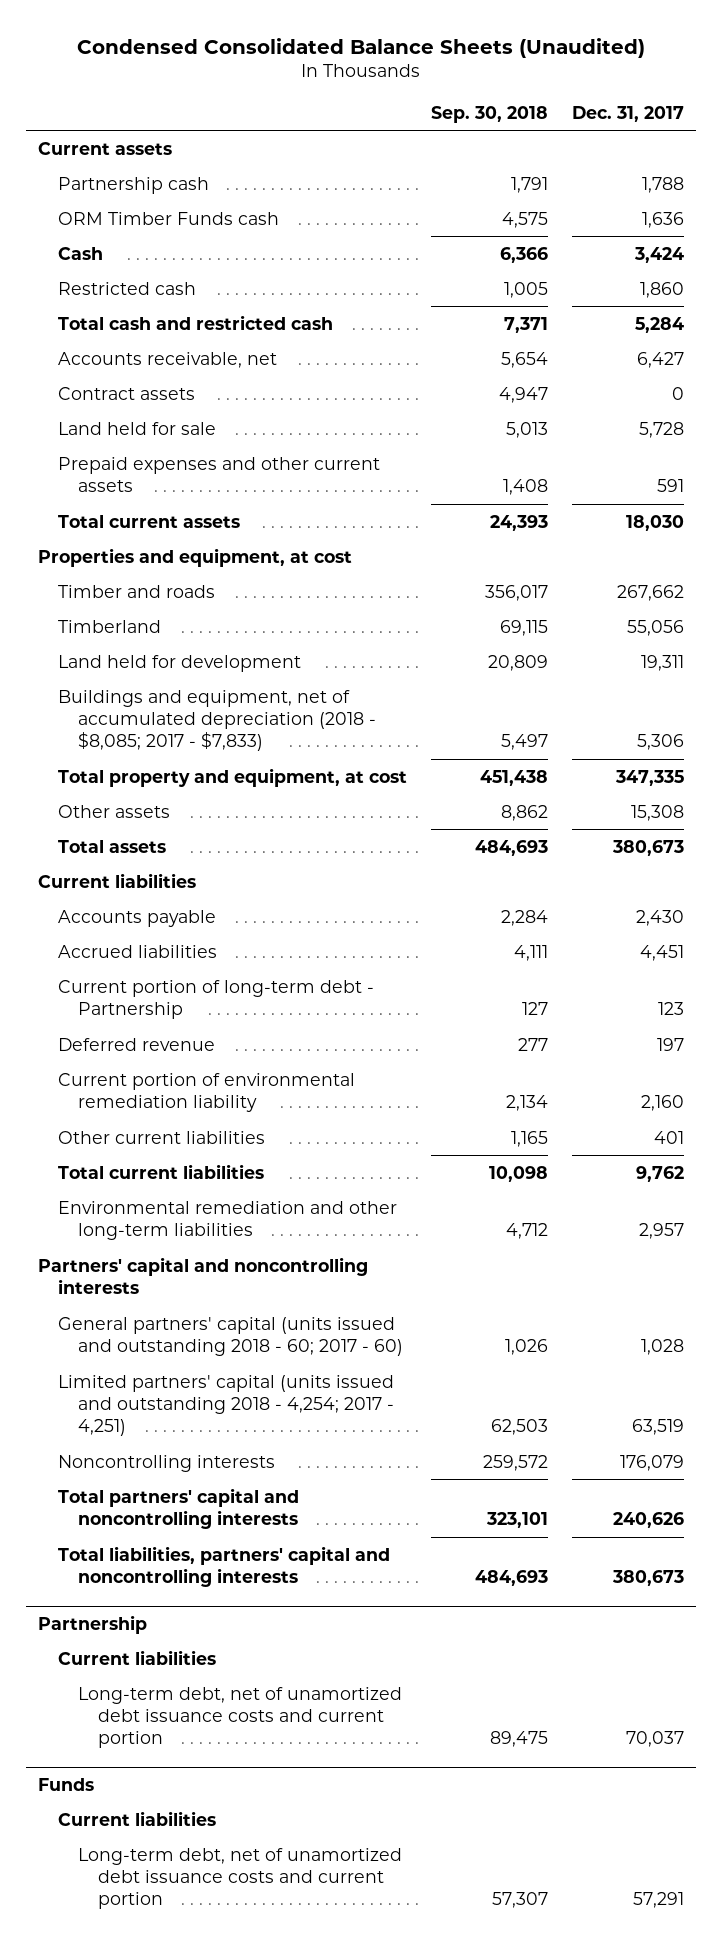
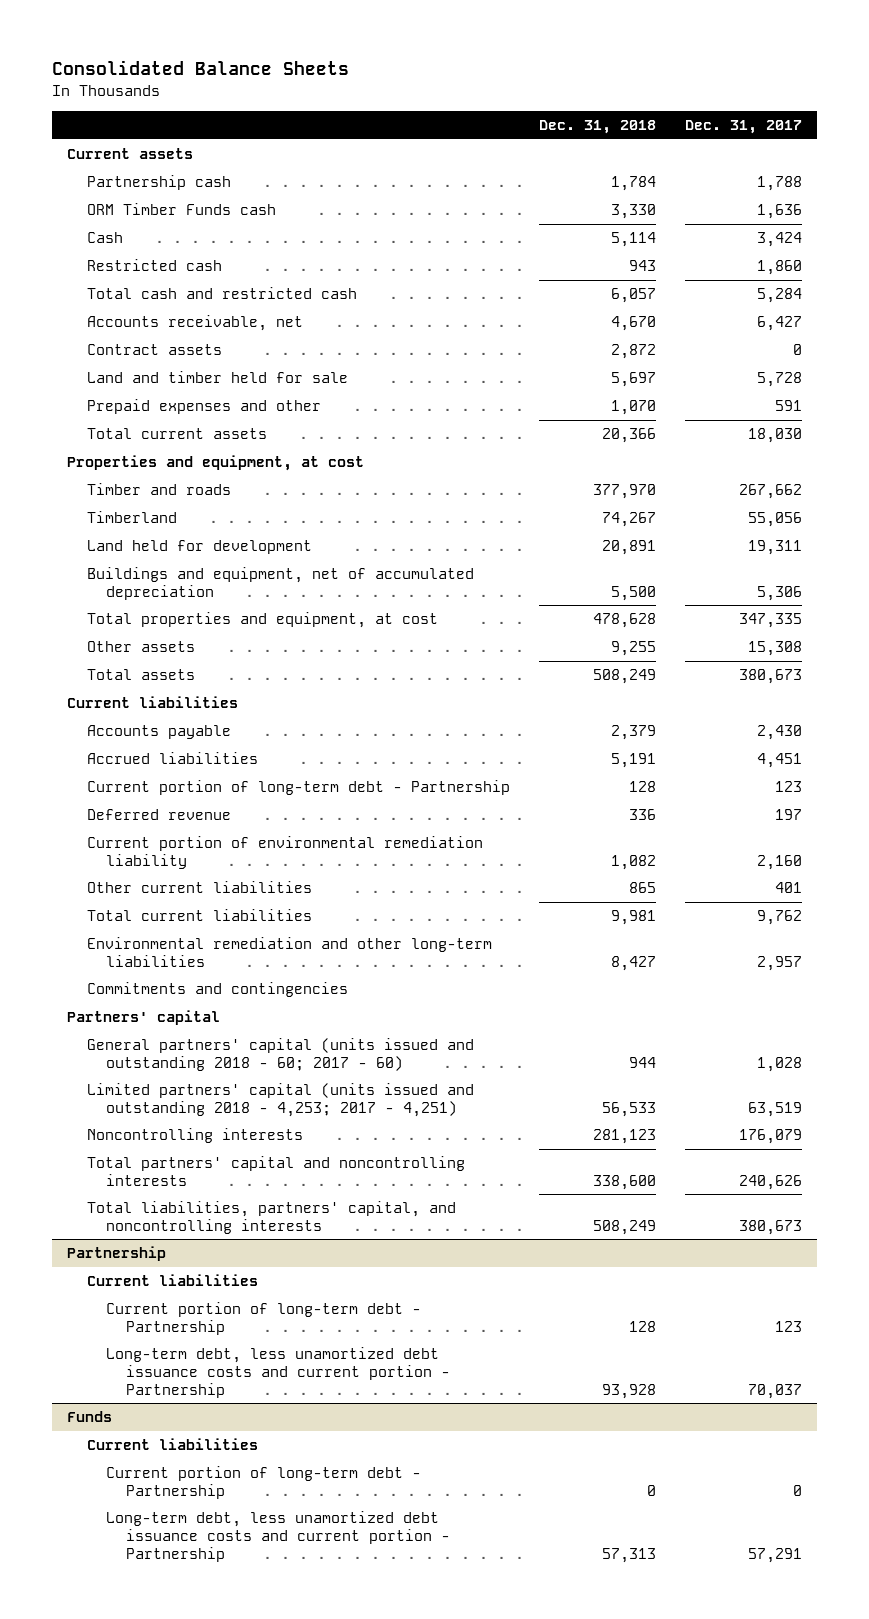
- Condensed Consolidated Balance Sheets (Unaudited)
+ Consolidated Balance Sheets
- | Sep. 30, 2018 | Dec. 31, 2017
+ | Dec. 31, 2018 | Dec. 31, 2017
- Land held for sale | 5,013 | 5,728
- Prepaid expenses and other current assets | 1,408 | 591
+ Land and timber held for sale | 5,697 | 5,728
+ Prepaid expenses and other | 1,070 | 591
- Buildings and equipment, net of accumulated depreciation (2018 - $8,085; 2017 - $7,833) | 5,497 | 5,306
- Total property and equipment, at cost | 451,438 | 347,335
+ Buildings and equipment, net of accumulated depreciation | 5,500 | 5,306
+ Total properties and equipment, at cost | 478,628 | 347,335
- Partners' capital and noncontrolling interests
+ Commitments and contingencies
+ Partners' capital
- Limited partners' capital (units issued and outstanding 2018 - 4,254; 2017 - 4,251) | 62,503 | 63,519
+ Limited partners' capital (units issued and outstanding 2018 - 4,253; 2017 - 4,251) | 56,533 | 63,519
- Total liabilities, partners' capital and noncontrolling interests | 484,693 | 380,673
+ Total liabilities, partners' capital, and noncontrolling interests | 508,249 | 380,673
@ Partnership
- Long-term debt, net of unamortized debt issuance costs and current portion | 89,475 | 70,037
+ Current portion of long-term debt - Partnership | 128 | 123
+ Long-term debt, less unamortized debt issuance costs and current portion - Partnership | 93,928 | 70,037
@ Funds
- Long-term debt, net of unamortized debt issuance costs and current portion | 57,307 | 57,291
+ Current portion of long-term debt - Partnership | 0 | 0
+ Long-term debt, less unamortized debt issuance costs and current portion - Partnership | 57,313 | 57,291

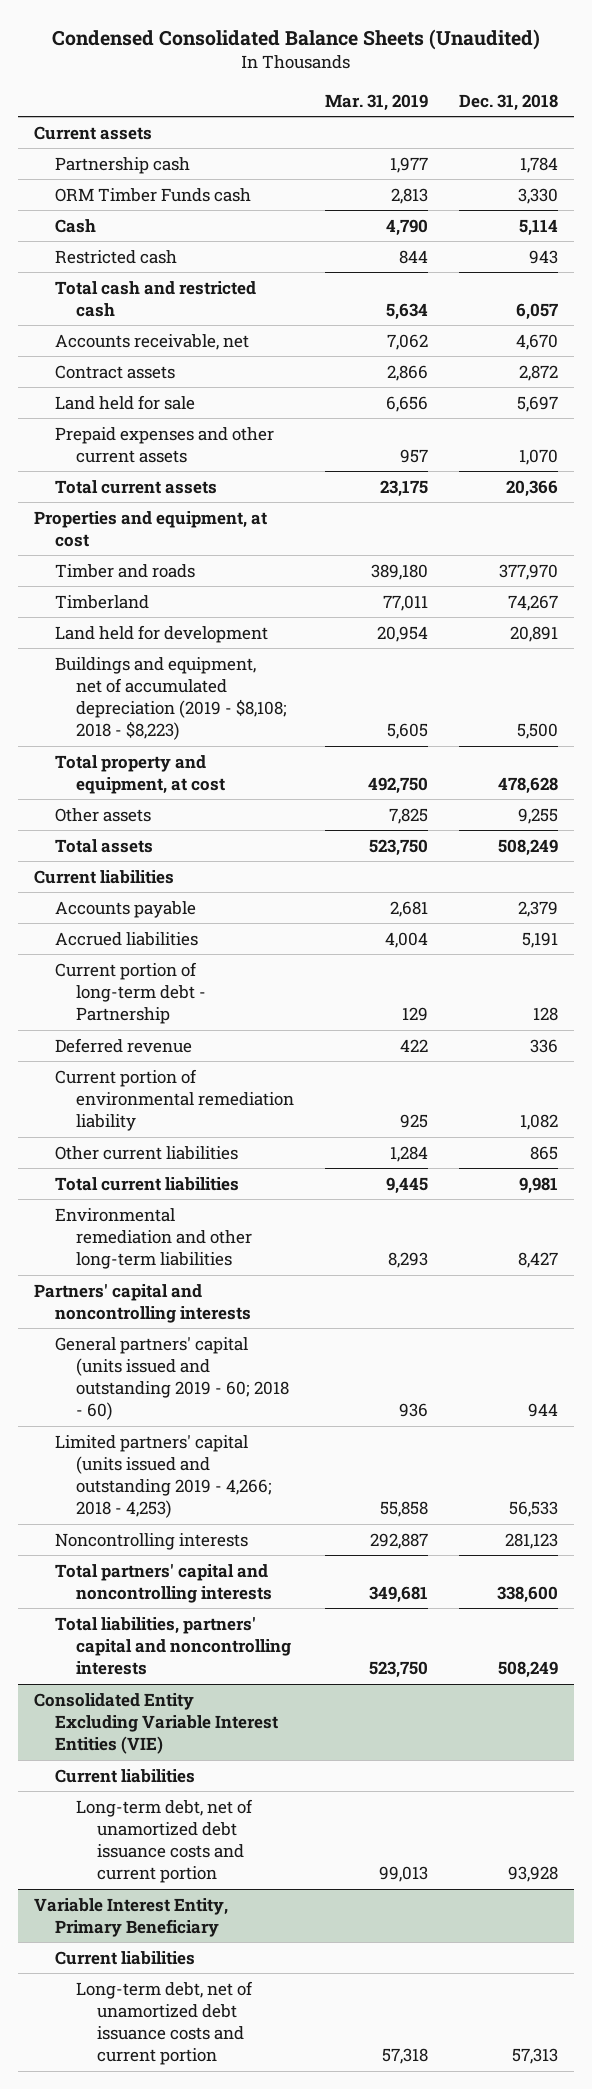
- Consolidated Balance Sheets
+ Condensed Consolidated Balance Sheets (Unaudited)
- | Dec. 31, 2018 | Dec. 31, 2017
+ | Mar. 31, 2019 | Dec. 31, 2018
- Land and timber held for sale | 5,697 | 5,728
- Prepaid expenses and other | 1,070 | 591
+ Land held for sale | 6,656 | 5,697
+ Prepaid expenses and other current assets | 957 | 1,070
- Buildings and equipment, net of accumulated depreciation | 5,500 | 5,306
- Total properties and equipment, at cost | 478,628 | 347,335
+ Buildings and equipment, net of accumulated depreciation (2019 - $8,108; 2018 - $8,223) | 5,605 | 5,500
+ Total property and equipment, at cost | 492,750 | 478,628
- Commitments and contingencies
- Partners' capital
- General partners' capital (units issued and outstanding 2018 - 60; 2017 - 60) | 944 | 1,028
- Limited partners' capital (units issued and outstanding 2018 - 4,253; 2017 - 4,251) | 56,533 | 63,519
+ Partners' capital and noncontrolling interests
+ General partners' capital (units issued and outstanding 2019 - 60; 2018 - 60) | 936 | 944
+ Limited partners' capital (units issued and outstanding 2019 - 4,266; 2018 - 4,253) | 55,858 | 56,533
- Total liabilities, partners' capital, and noncontrolling interests | 508,249 | 380,673
- Partnership
+ Total liabilities, partners' capital and noncontrolling interests | 523,750 | 508,249
+ Consolidated Entity Excluding Variable Interest Entities (VIE)
- Current portion of long-term debt - Partnership | 128 | 123
- Long-term debt, less unamortized debt issuance costs and current portion - Partnership | 93,928 | 70,037
- Funds
+ Long-term debt, net of unamortized debt issuance costs and current portion | 99,013 | 93,928
+ Variable Interest Entity, Primary Beneficiary
- Current portion of long-term debt - Partnership | 0 | 0
- Long-term debt, less unamortized debt issuance costs and current portion - Partnership | 57,313 | 57,291
+ Long-term debt, net of unamortized debt issuance costs and current portion | 57,318 | 57,313

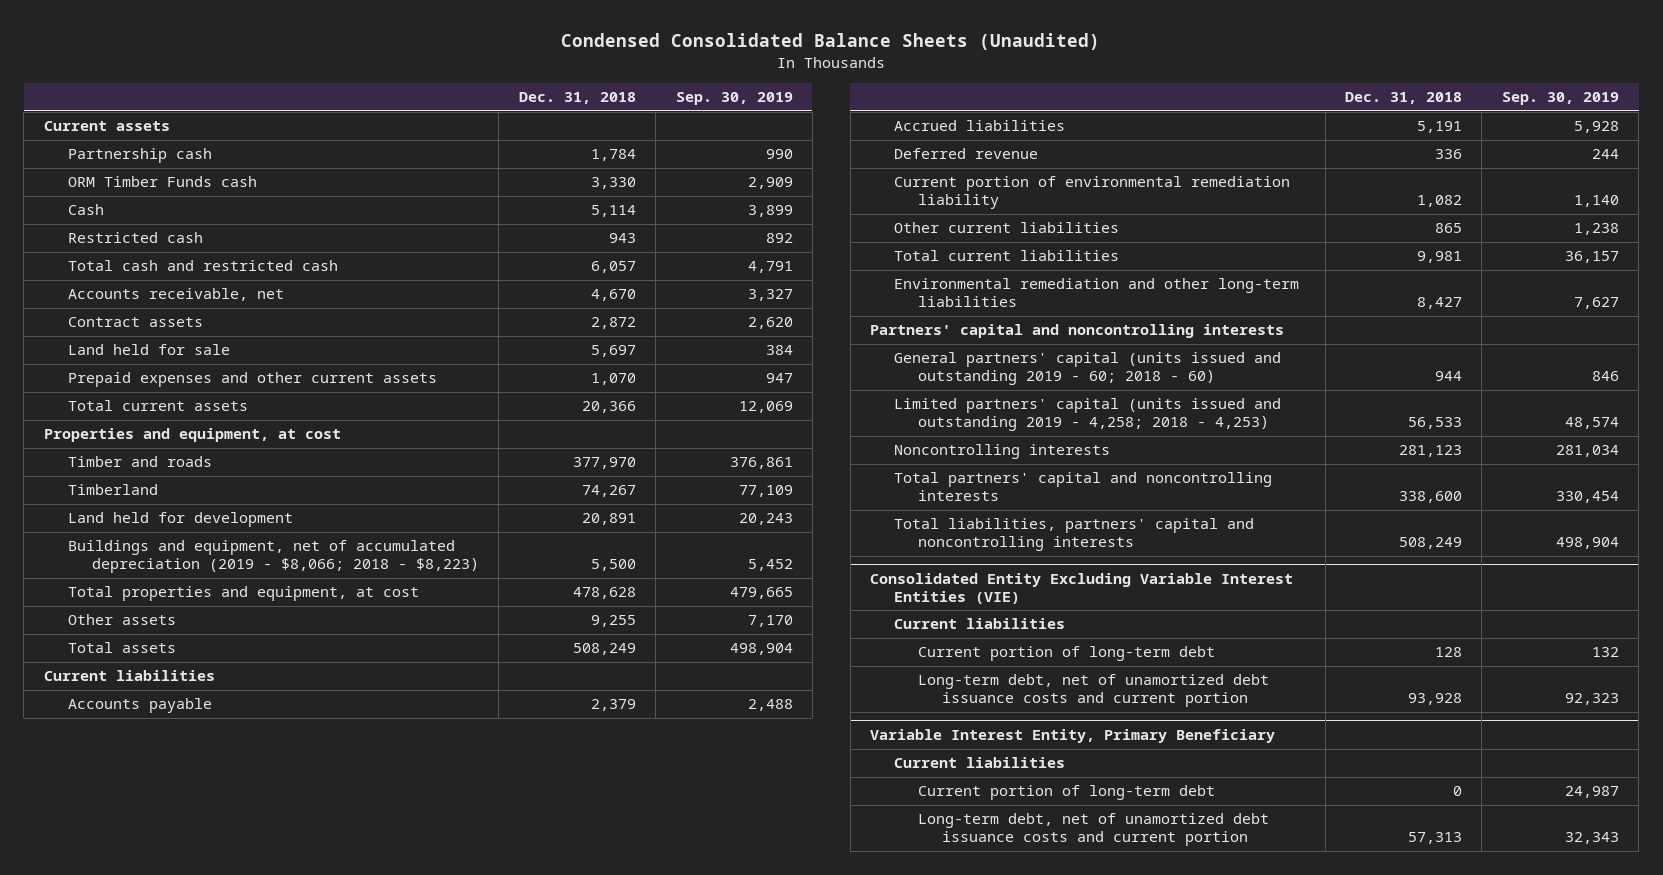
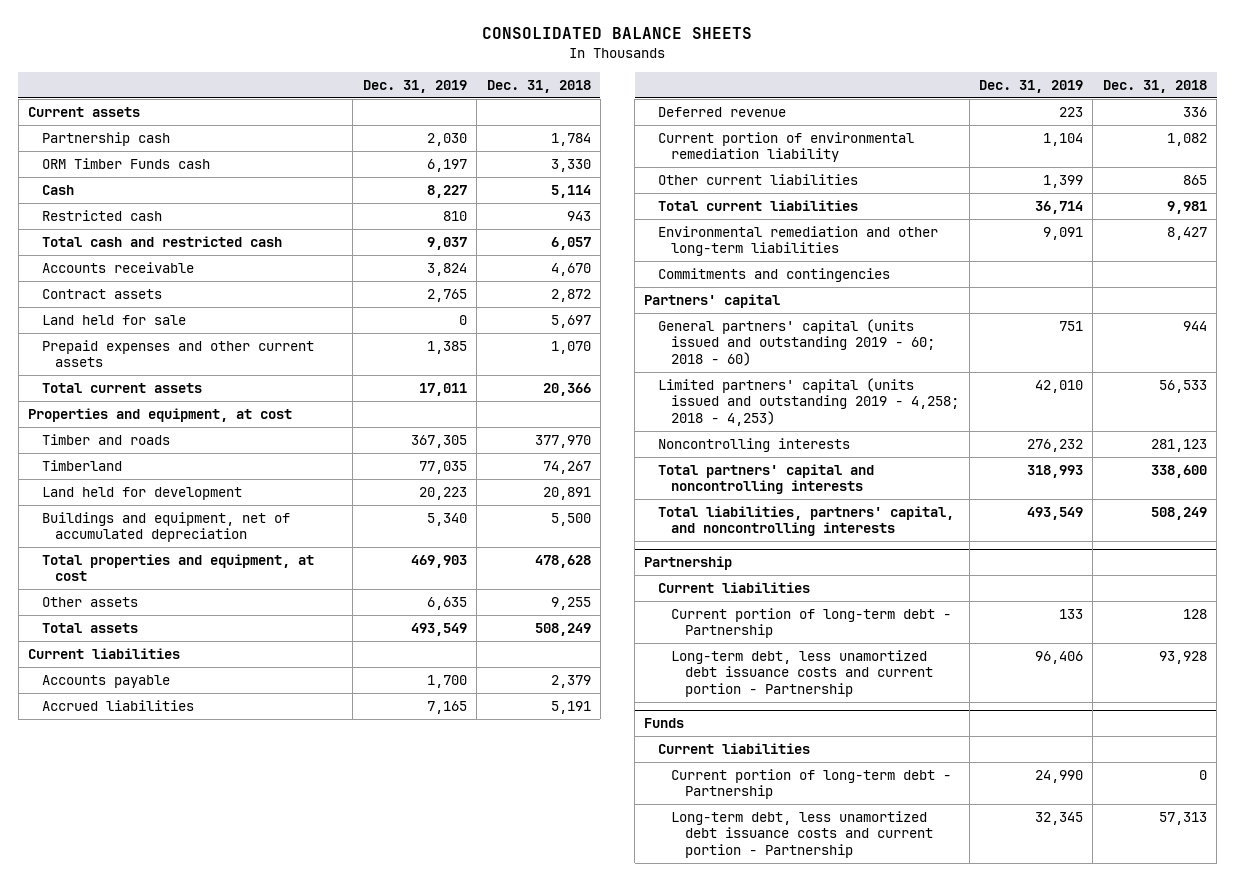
- Condensed Consolidated Balance Sheets (Unaudited)
+ CONSOLIDATED BALANCE SHEETS
- | Dec. 31, 2018 | Sep. 30, 2019
+ | Dec. 31, 2019 | Dec. 31, 2018
- Accounts receivable, net | 4,670 | 3,327
+ Accounts receivable | 3,824 | 4,670
- Buildings and equipment, net of accumulated depreciation (2019 - $8,066; 2018 - $8,223) | 5,500 | 5,452
+ Buildings and equipment, net of accumulated depreciation | 5,340 | 5,500
- Partners' capital and noncontrolling interests
+ Commitments and contingencies
+ Partners' capital
- Total liabilities, partners' capital and noncontrolling interests | 508,249 | 498,904
- Consolidated Entity Excluding Variable Interest Entities (VIE)
+ Total liabilities, partners' capital, and noncontrolling interests | 493,549 | 508,249
+ Partnership
- Current portion of long-term debt | 128 | 132
- Long-term debt, net of unamortized debt issuance costs and current portion | 93,928 | 92,323
- Variable Interest Entity, Primary Beneficiary
+ Current portion of long-term debt - Partnership | 133 | 128
+ Long-term debt, less unamortized debt issuance costs and current portion - Partnership | 96,406 | 93,928
+ Funds
- Current portion of long-term debt | 0 | 24,987
- Long-term debt, net of unamortized debt issuance costs and current portion | 57,313 | 32,343
+ Current portion of long-term debt - Partnership | 24,990 | 0
+ Long-term debt, less unamortized debt issuance costs and current portion - Partnership | 32,345 | 57,313

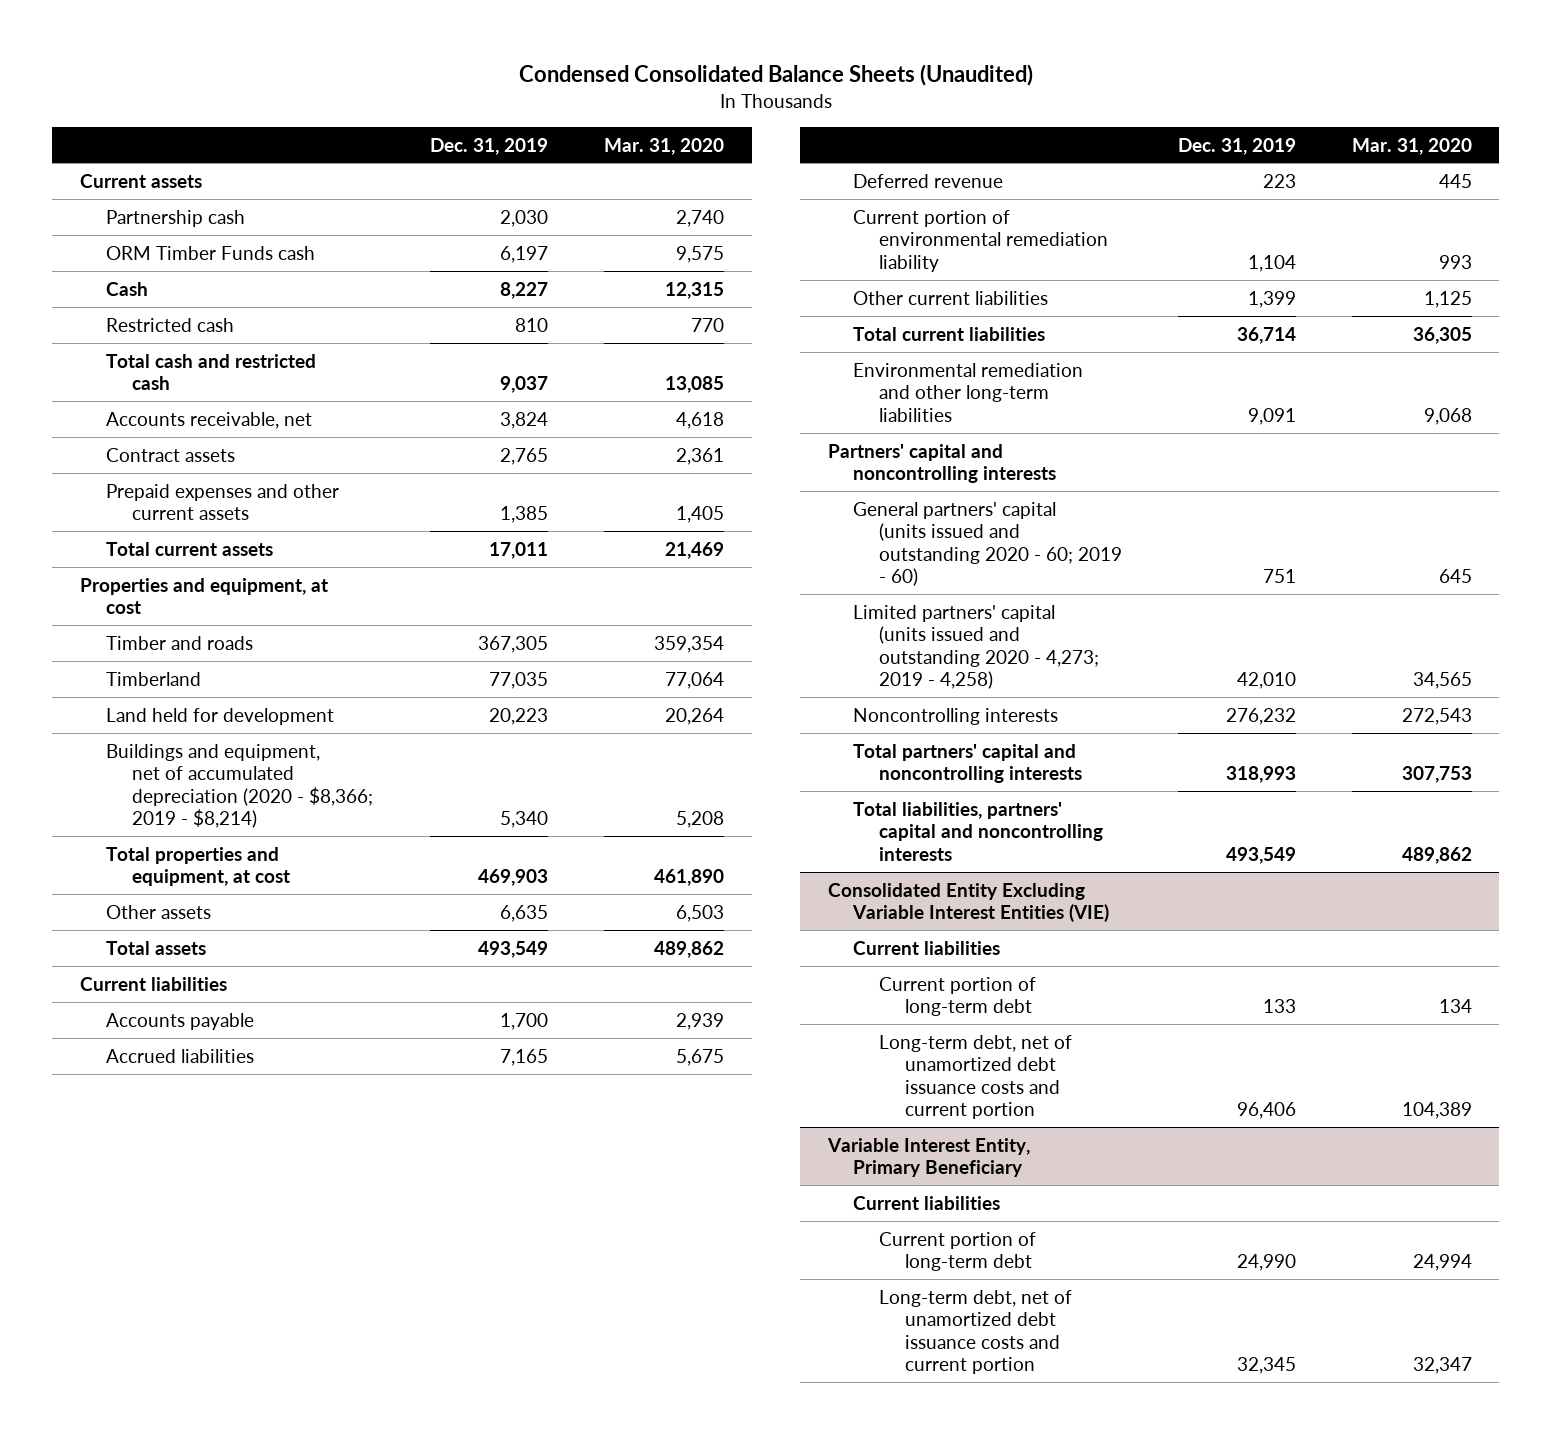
- CONSOLIDATED BALANCE SHEETS
+ Condensed Consolidated Balance Sheets (Unaudited)
- | Dec. 31, 2019 | Dec. 31, 2018
+ | Dec. 31, 2019 | Mar. 31, 2020
- Accounts receivable | 3,824 | 4,670
+ Accounts receivable, net | 3,824 | 4,618
- Land held for sale | 0 | 5,697
- Buildings and equipment, net of accumulated depreciation | 5,340 | 5,500
+ Buildings and equipment, net of accumulated depreciation (2020 - $8,366; 2019 - $8,214) | 5,340 | 5,208
- Commitments and contingencies
- Partners' capital
- General partners' capital (units issued and outstanding 2019 - 60; 2018 - 60) | 751 | 944
- Limited partners' capital (units issued and outstanding 2019 - 4,258; 2018 - 4,253) | 42,010 | 56,533
+ Partners' capital and noncontrolling interests
+ General partners' capital (units issued and outstanding 2020 - 60; 2019 - 60) | 751 | 645
+ Limited partners' capital (units issued and outstanding 2020 - 4,273; 2019 - 4,258) | 42,010 | 34,565
- Total liabilities, partners' capital, and noncontrolling interests | 493,549 | 508,249
- Partnership
+ Total liabilities, partners' capital and noncontrolling interests | 493,549 | 489,862
+ Consolidated Entity Excluding Variable Interest Entities (VIE)
- Current portion of long-term debt - Partnership | 133 | 128
- Long-term debt, less unamortized debt issuance costs and current portion - Partnership | 96,406 | 93,928
- Funds
+ Current portion of long-term debt | 133 | 134
+ Long-term debt, net of unamortized debt issuance costs and current portion | 96,406 | 104,389
+ Variable Interest Entity, Primary Beneficiary
- Current portion of long-term debt - Partnership | 24,990 | 0
- Long-term debt, less unamortized debt issuance costs and current portion - Partnership | 32,345 | 57,313
+ Current portion of long-term debt | 24,990 | 24,994
+ Long-term debt, net of unamortized debt issuance costs and current portion | 32,345 | 32,347

